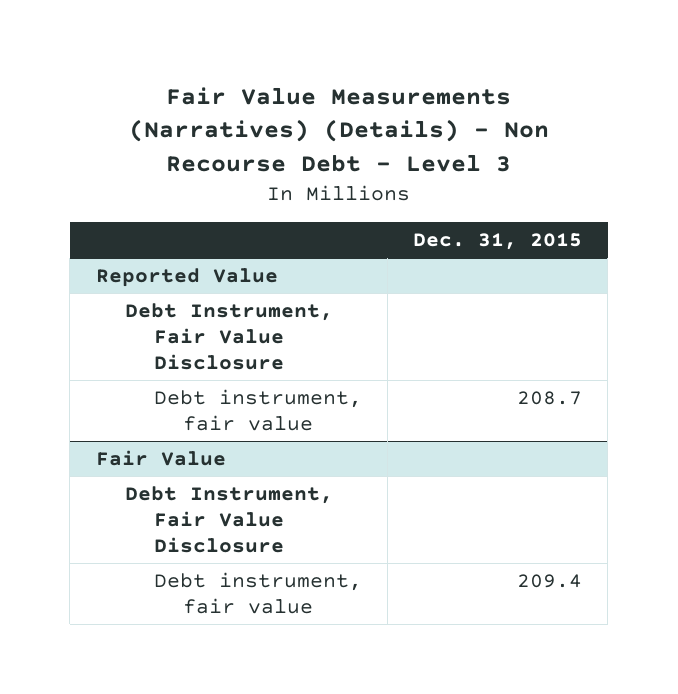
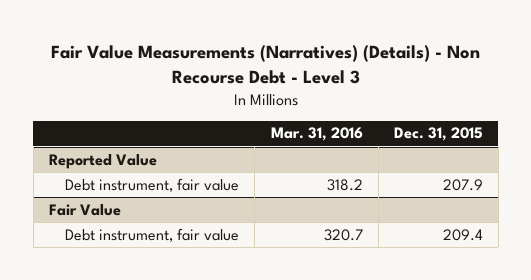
- | Dec. 31, 2015
+ | Mar. 31, 2016 | Dec. 31, 2015
@ Reported Value
- Debt Instrument, Fair Value Disclosure
- Debt instrument, fair value | 208.7
+ Debt instrument, fair value | 318.2 | 207.9
@ Fair Value
- Debt Instrument, Fair Value Disclosure

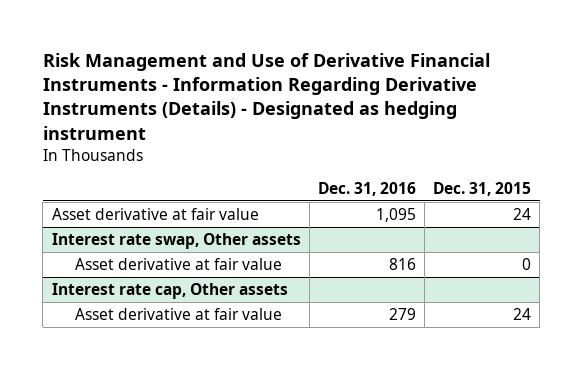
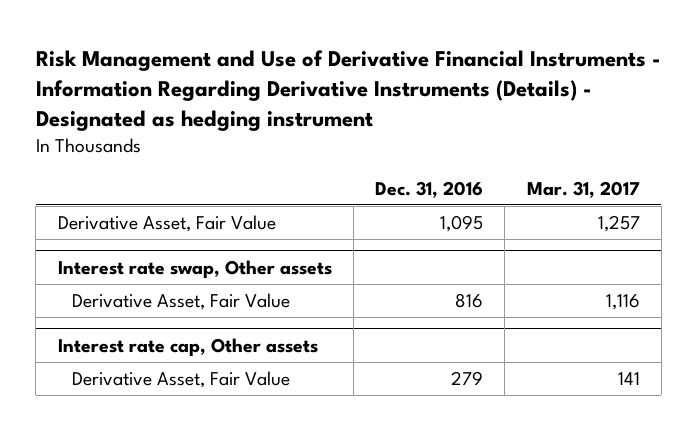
- | Dec. 31, 2016 | Dec. 31, 2015
+ | Dec. 31, 2016 | Mar. 31, 2017
- Asset derivative at fair value | 1,095 | 24
+ Derivative Asset, Fair Value | 1,095 | 1,257
@ Interest rate swap, Other assets
- Asset derivative at fair value | 816 | 0
+ Derivative Asset, Fair Value | 816 | 1,116
@ Interest rate cap, Other assets
- Asset derivative at fair value | 279 | 24
+ Derivative Asset, Fair Value | 279 | 141

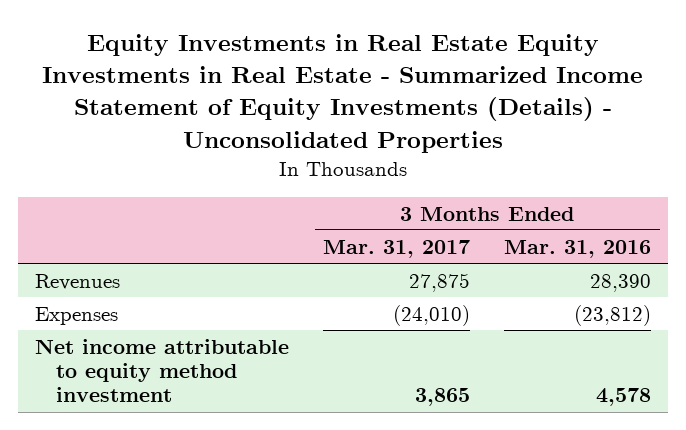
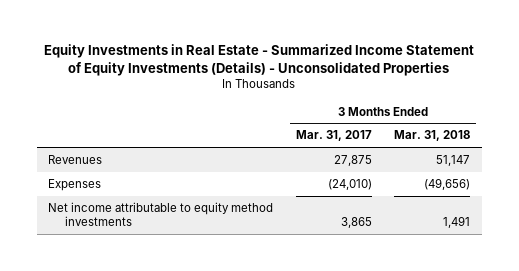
- Equity Investments in Real Estate Equity Investments in Real Estate - Summarized Income Statement of Equity Investments (Details) - Unconsolidated Properties
+ Equity Investments in Real Estate - Summarized Income Statement of Equity Investments (Details) - Unconsolidated Properties
- | 3 Months Ended Mar. 31, 2017 | 3 Months Ended Mar. 31, 2016
+ | 3 Months Ended Mar. 31, 2017 | 3 Months Ended Mar. 31, 2018
- Net income attributable to equity method investment | 3,865 | 4,578
+ Net income attributable to equity method investments | 3,865 | 1,491

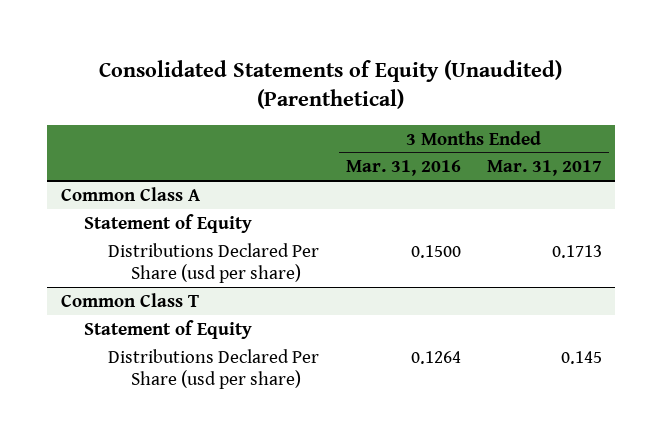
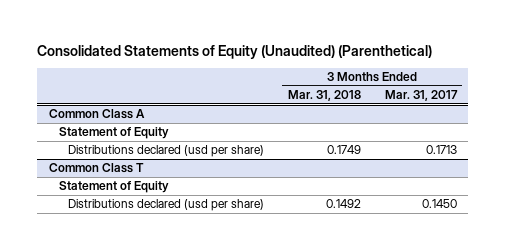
- | 3 Months Ended Mar. 31, 2016 | 3 Months Ended Mar. 31, 2017
+ | 3 Months Ended Mar. 31, 2018 | 3 Months Ended Mar. 31, 2017
@ Common Class A
- Distributions Declared Per Share (usd per share) | 0.1500 | 0.1713
+ Distributions declared (usd per share) | 0.1749 | 0.1713
@ Common Class T
- Distributions Declared Per Share (usd per share) | 0.1264 | 0.145
+ Distributions declared (usd per share) | 0.1492 | 0.1450

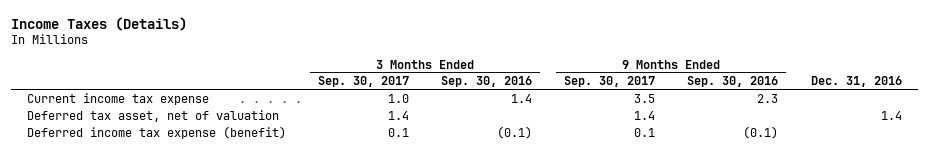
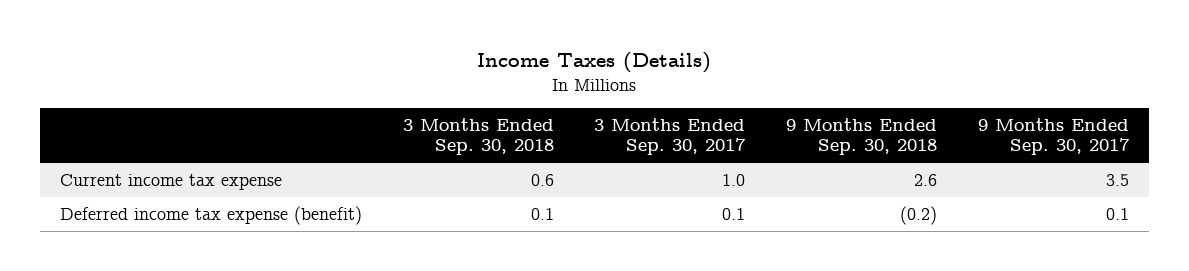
- | 3 Months Ended Sep. 30, 2017 | 3 Months Ended Sep. 30, 2016 | 9 Months Ended Sep. 30, 2017 | 9 Months Ended Sep. 30, 2016 | Dec. 31, 2016
+ | 3 Months Ended Sep. 30, 2018 | 3 Months Ended Sep. 30, 2017 | 9 Months Ended Sep. 30, 2018 | 9 Months Ended Sep. 30, 2017
- Deferred tax asset, net of valuation | 1.4 | | 1.4 | | 1.4

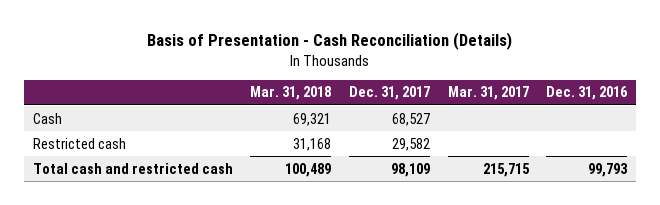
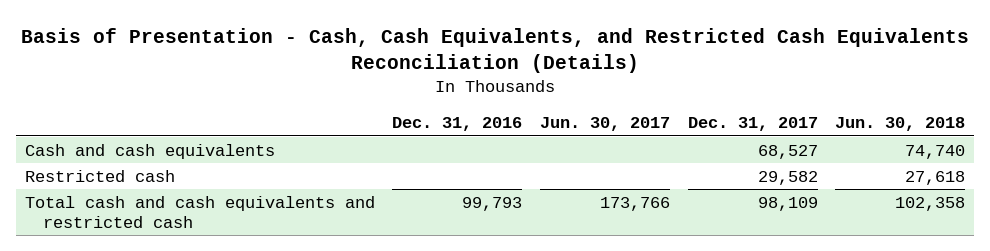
- Basis of Presentation - Cash Reconciliation (Details)
+ Basis of Presentation - Cash, Cash Equivalents, and Restricted Cash Equivalents Reconciliation (Details)
- | Mar. 31, 2018 | Dec. 31, 2017 | Mar. 31, 2017 | Dec. 31, 2016
+ | Dec. 31, 2016 | Jun. 30, 2017 | Dec. 31, 2017 | Jun. 30, 2018
- Cash | 69,321 | 68,527 | |
+ Cash and cash equivalents | | | 68,527 | 74,740
- Total cash and restricted cash | 100,489 | 98,109 | 215,715 | 99,793
+ Total cash and cash equivalents and restricted cash | 99,793 | 173,766 | 98,109 | 102,358

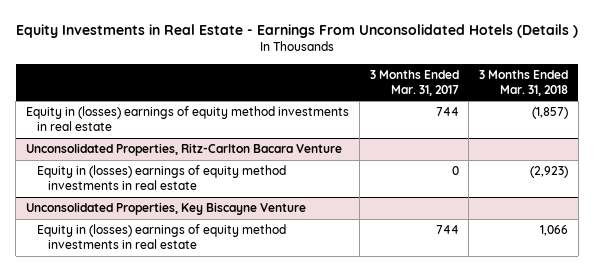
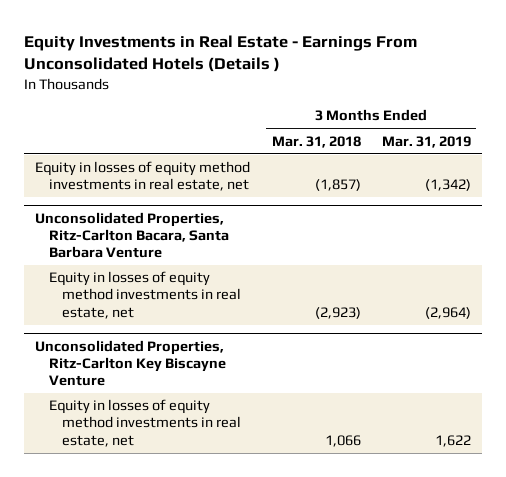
- | 3 Months Ended Mar. 31, 2017 | 3 Months Ended Mar. 31, 2018
+ | 3 Months Ended Mar. 31, 2018 | 3 Months Ended Mar. 31, 2019
- Equity in (losses) earnings of equity method investments in real estate | 744 | (1,857)
- Unconsolidated Properties, Ritz-Carlton Bacara Venture
- Equity in (losses) earnings of equity method investments in real estate | 0 | (2,923)
- Unconsolidated Properties, Key Biscayne Venture
- Equity in (losses) earnings of equity method investments in real estate | 744 | 1,066
+ Equity in losses of equity method investments in real estate, net | (1,857) | (1,342)
+ Unconsolidated Properties, Ritz-Carlton Bacara, Santa Barbara Venture
+ Equity in losses of equity method investments in real estate, net | (2,923) | (2,964)
+ Unconsolidated Properties, Ritz-Carlton Key Biscayne Venture
+ Equity in losses of equity method investments in real estate, net | 1,066 | 1,622

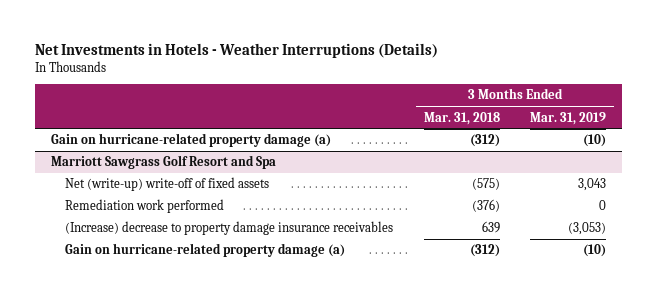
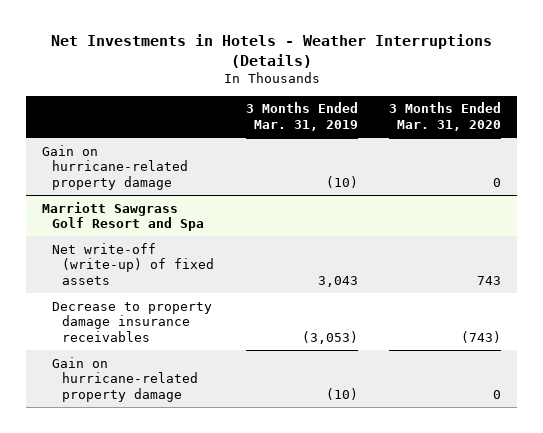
- | 3 Months Ended Mar. 31, 2018 | 3 Months Ended Mar. 31, 2019
+ | 3 Months Ended Mar. 31, 2019 | 3 Months Ended Mar. 31, 2020
- Gain on hurricane-related property damage (a) | (312) | (10)
+ Gain on hurricane-related property damage | (10) | 0
@ Marriott Sawgrass Golf Resort and Spa
- Net (write-up) write-off of fixed assets | (575) | 3,043
- Remediation work performed | (376) | 0
- (Increase) decrease to property damage insurance receivables | 639 | (3,053)
- Gain on hurricane-related property damage (a) | (312) | (10)
+ Net write-off (write-up) of fixed assets | 3,043 | 743
+ Decrease to property damage insurance receivables | (3,053) | (743)
+ Gain on hurricane-related property damage | (10) | 0

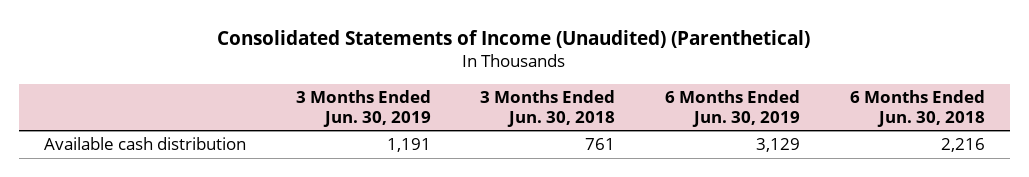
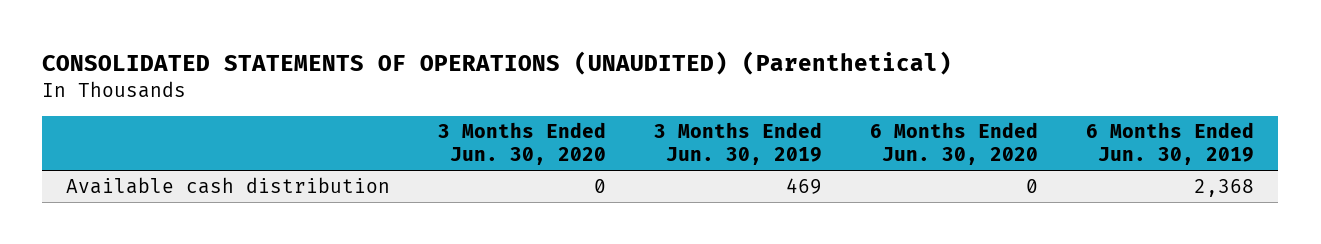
- Consolidated Statements of Income (Unaudited) (Parenthetical)
+ CONSOLIDATED STATEMENTS OF OPERATIONS (UNAUDITED) (Parenthetical)
- | 3 Months Ended Jun. 30, 2019 | 3 Months Ended Jun. 30, 2018 | 6 Months Ended Jun. 30, 2019 | 6 Months Ended Jun. 30, 2018
+ | 3 Months Ended Jun. 30, 2020 | 3 Months Ended Jun. 30, 2019 | 6 Months Ended Jun. 30, 2020 | 6 Months Ended Jun. 30, 2019
- Available cash distribution | 1,191 | 761 | 3,129 | 2,216
+ Available cash distribution | 0 | 469 | 0 | 2,368

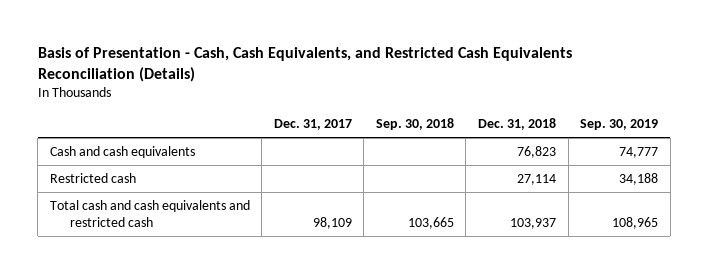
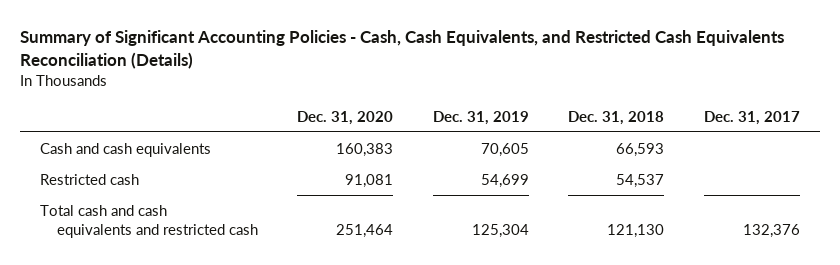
- Basis of Presentation - Cash, Cash Equivalents, and Restricted Cash Equivalents Reconciliation (Details)
+ Summary of Significant Accounting Policies - Cash, Cash Equivalents, and Restricted Cash Equivalents Reconciliation (Details)
- | Dec. 31, 2017 | Sep. 30, 2018 | Dec. 31, 2018 | Sep. 30, 2019
+ | Dec. 31, 2020 | Dec. 31, 2019 | Dec. 31, 2018 | Dec. 31, 2017
- Cash and cash equivalents | | | 76,823 | 74,777
- Restricted cash | | | 27,114 | 34,188
- Total cash and cash equivalents and restricted cash | 98,109 | 103,665 | 103,937 | 108,965
+ Cash and cash equivalents | 160,383 | 70,605 | 66,593 |
+ Restricted cash | 91,081 | 54,699 | 54,537 |
+ Total cash and cash equivalents and restricted cash | 251,464 | 125,304 | 121,130 | 132,376

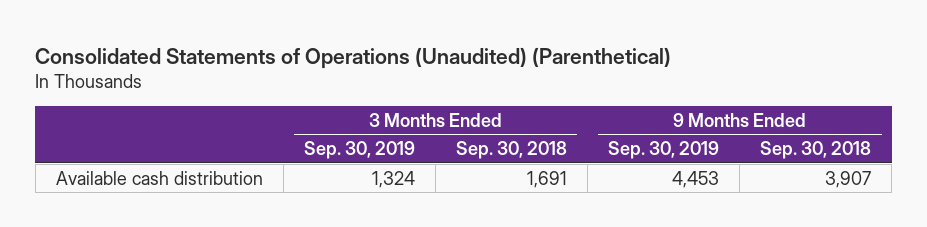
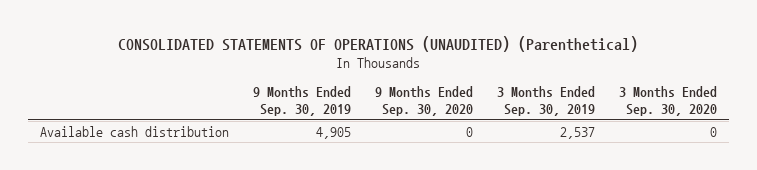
- Consolidated Statements of Operations (Unaudited) (Parenthetical)
+ CONSOLIDATED STATEMENTS OF OPERATIONS (UNAUDITED) (Parenthetical)
- | 3 Months Ended Sep. 30, 2019 | 3 Months Ended Sep. 30, 2018 | 9 Months Ended Sep. 30, 2019 | 9 Months Ended Sep. 30, 2018
+ | 9 Months Ended Sep. 30, 2019 | 9 Months Ended Sep. 30, 2020 | 3 Months Ended Sep. 30, 2019 | 3 Months Ended Sep. 30, 2020
- Available cash distribution | 1,324 | 1,691 | 4,453 | 3,907
+ Available cash distribution | 4,905 | 0 | 2,537 | 0

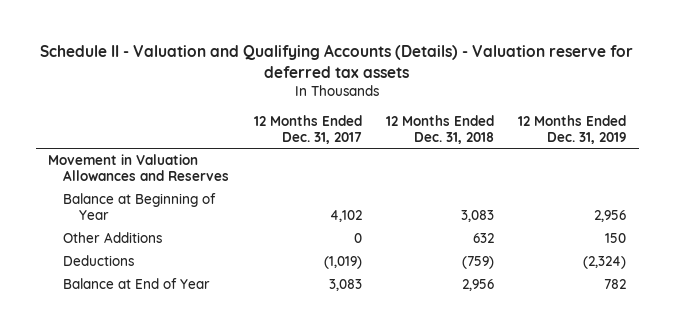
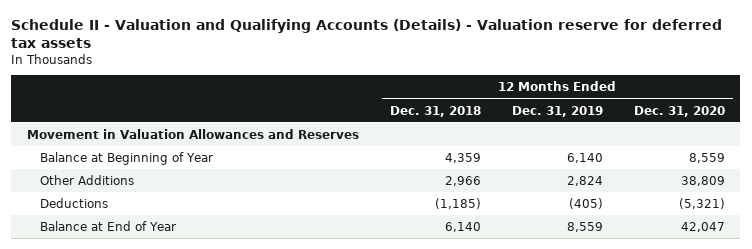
- | 12 Months Ended Dec. 31, 2017 | 12 Months Ended Dec. 31, 2018 | 12 Months Ended Dec. 31, 2019
+ | 12 Months Ended Dec. 31, 2018 | 12 Months Ended Dec. 31, 2019 | 12 Months Ended Dec. 31, 2020
- Balance at Beginning of Year | 4,102 | 3,083 | 2,956
- Other Additions | 0 | 632 | 150
- Deductions | (1,019) | (759) | (2,324)
- Balance at End of Year | 3,083 | 2,956 | 782
+ Balance at Beginning of Year | 4,359 | 6,140 | 8,559
+ Other Additions | 2,966 | 2,824 | 38,809
+ Deductions | (1,185) | (405) | (5,321)
+ Balance at End of Year | 6,140 | 8,559 | 42,047

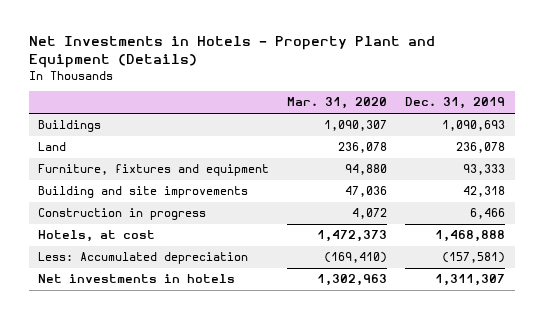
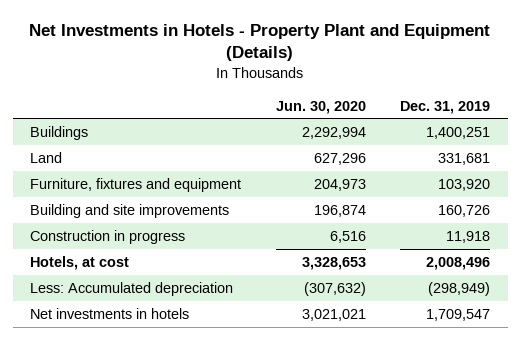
- | Mar. 31, 2020 | Dec. 31, 2019
+ | Jun. 30, 2020 | Dec. 31, 2019
- Buildings | 1,090,307 | 1,090,693
- Land | 236,078 | 236,078
- Furniture, fixtures and equipment | 94,880 | 93,333
- Building and site improvements | 47,036 | 42,318
- Construction in progress | 4,072 | 6,466
- Hotels, at cost | 1,472,373 | 1,468,888
- Less: Accumulated depreciation | (169,410) | (157,581)
- Net investments in hotels | 1,302,963 | 1,311,307
+ Buildings | 2,292,994 | 1,400,251
+ Land | 627,296 | 331,681
+ Furniture, fixtures and equipment | 204,973 | 103,920
+ Building and site improvements | 196,874 | 160,726
+ Construction in progress | 6,516 | 11,918
+ Hotels, at cost | 3,328,653 | 2,008,496
+ Less: Accumulated depreciation | (307,632) | (298,949)
+ Net investments in hotels | 3,021,021 | 1,709,547

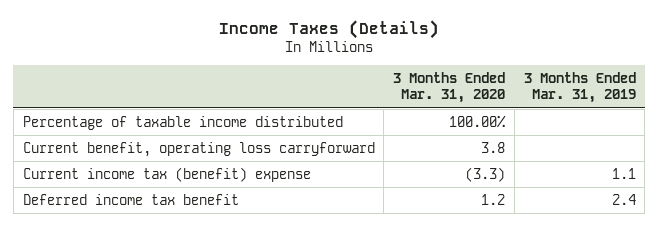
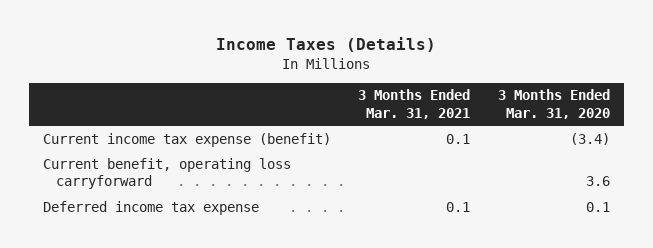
- | 3 Months Ended Mar. 31, 2020 | 3 Months Ended Mar. 31, 2019
+ | 3 Months Ended Mar. 31, 2021 | 3 Months Ended Mar. 31, 2020
- Percentage of taxable income distributed | 100.00% |
- Current benefit, operating loss carryforward | 3.8 |
- Current income tax (benefit) expense | (3.3) | 1.1
- Deferred income tax benefit | 1.2 | 2.4
+ Current income tax expense (benefit) | 0.1 | (3.4)
+ Current benefit, operating loss carryforward | | 3.6
+ Deferred income tax expense | 0.1 | 0.1

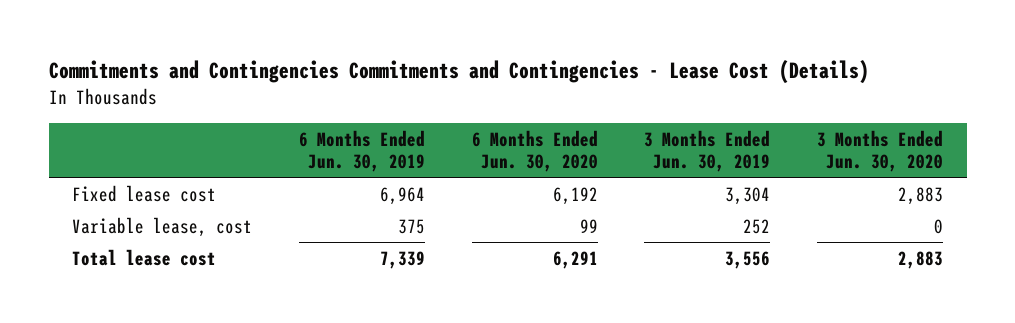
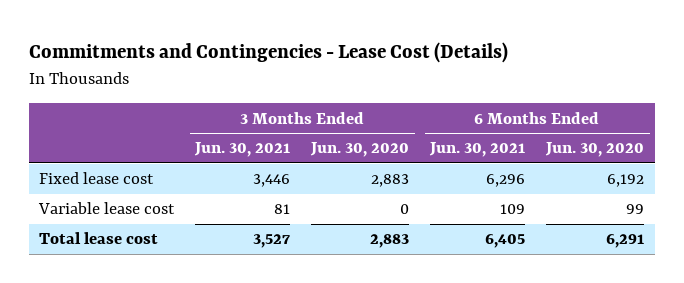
- Commitments and Contingencies Commitments and Contingencies - Lease Cost (Details)
+ Commitments and Contingencies - Lease Cost (Details)
- | 6 Months Ended Jun. 30, 2019 | 6 Months Ended Jun. 30, 2020 | 3 Months Ended Jun. 30, 2019 | 3 Months Ended Jun. 30, 2020
+ | 3 Months Ended Jun. 30, 2021 | 3 Months Ended Jun. 30, 2020 | 6 Months Ended Jun. 30, 2021 | 6 Months Ended Jun. 30, 2020
- Variable lease, cost | 375 | 99 | 252 | 0
+ Variable lease cost | 81 | 0 | 109 | 99

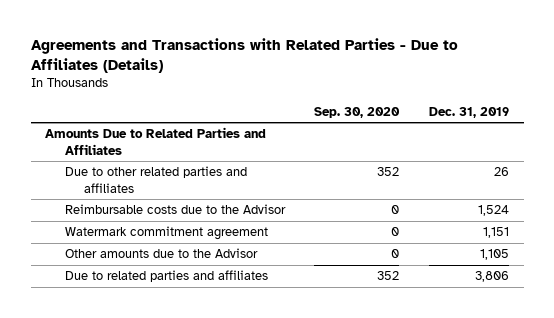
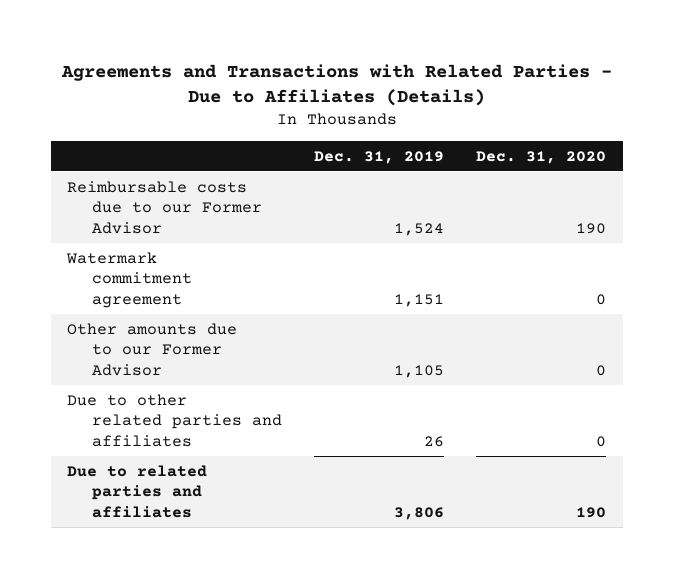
- | Sep. 30, 2020 | Dec. 31, 2019
+ | Dec. 31, 2019 | Dec. 31, 2020
- Amounts Due to Related Parties and Affiliates
- Reimbursable costs due to the Advisor | 0 | 1,524
+ Reimbursable costs due to our Former Advisor | 1,524 | 190
- Other amounts due to the Advisor | 0 | 1,105
+ Other amounts due to our Former Advisor | 1,105 | 0
moved down: Due to other related parties and affiliates | 26 | 0

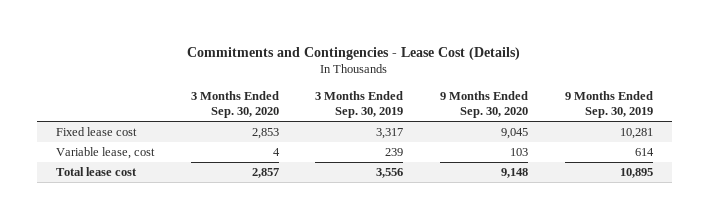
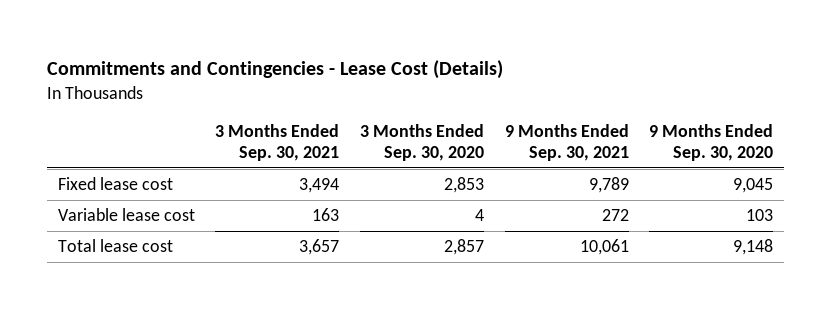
- | 3 Months Ended Sep. 30, 2020 | 3 Months Ended Sep. 30, 2019 | 9 Months Ended Sep. 30, 2020 | 9 Months Ended Sep. 30, 2019
+ | 3 Months Ended Sep. 30, 2021 | 3 Months Ended Sep. 30, 2020 | 9 Months Ended Sep. 30, 2021 | 9 Months Ended Sep. 30, 2020
- Variable lease, cost | 4 | 239 | 103 | 614
+ Variable lease cost | 163 | 4 | 272 | 103

